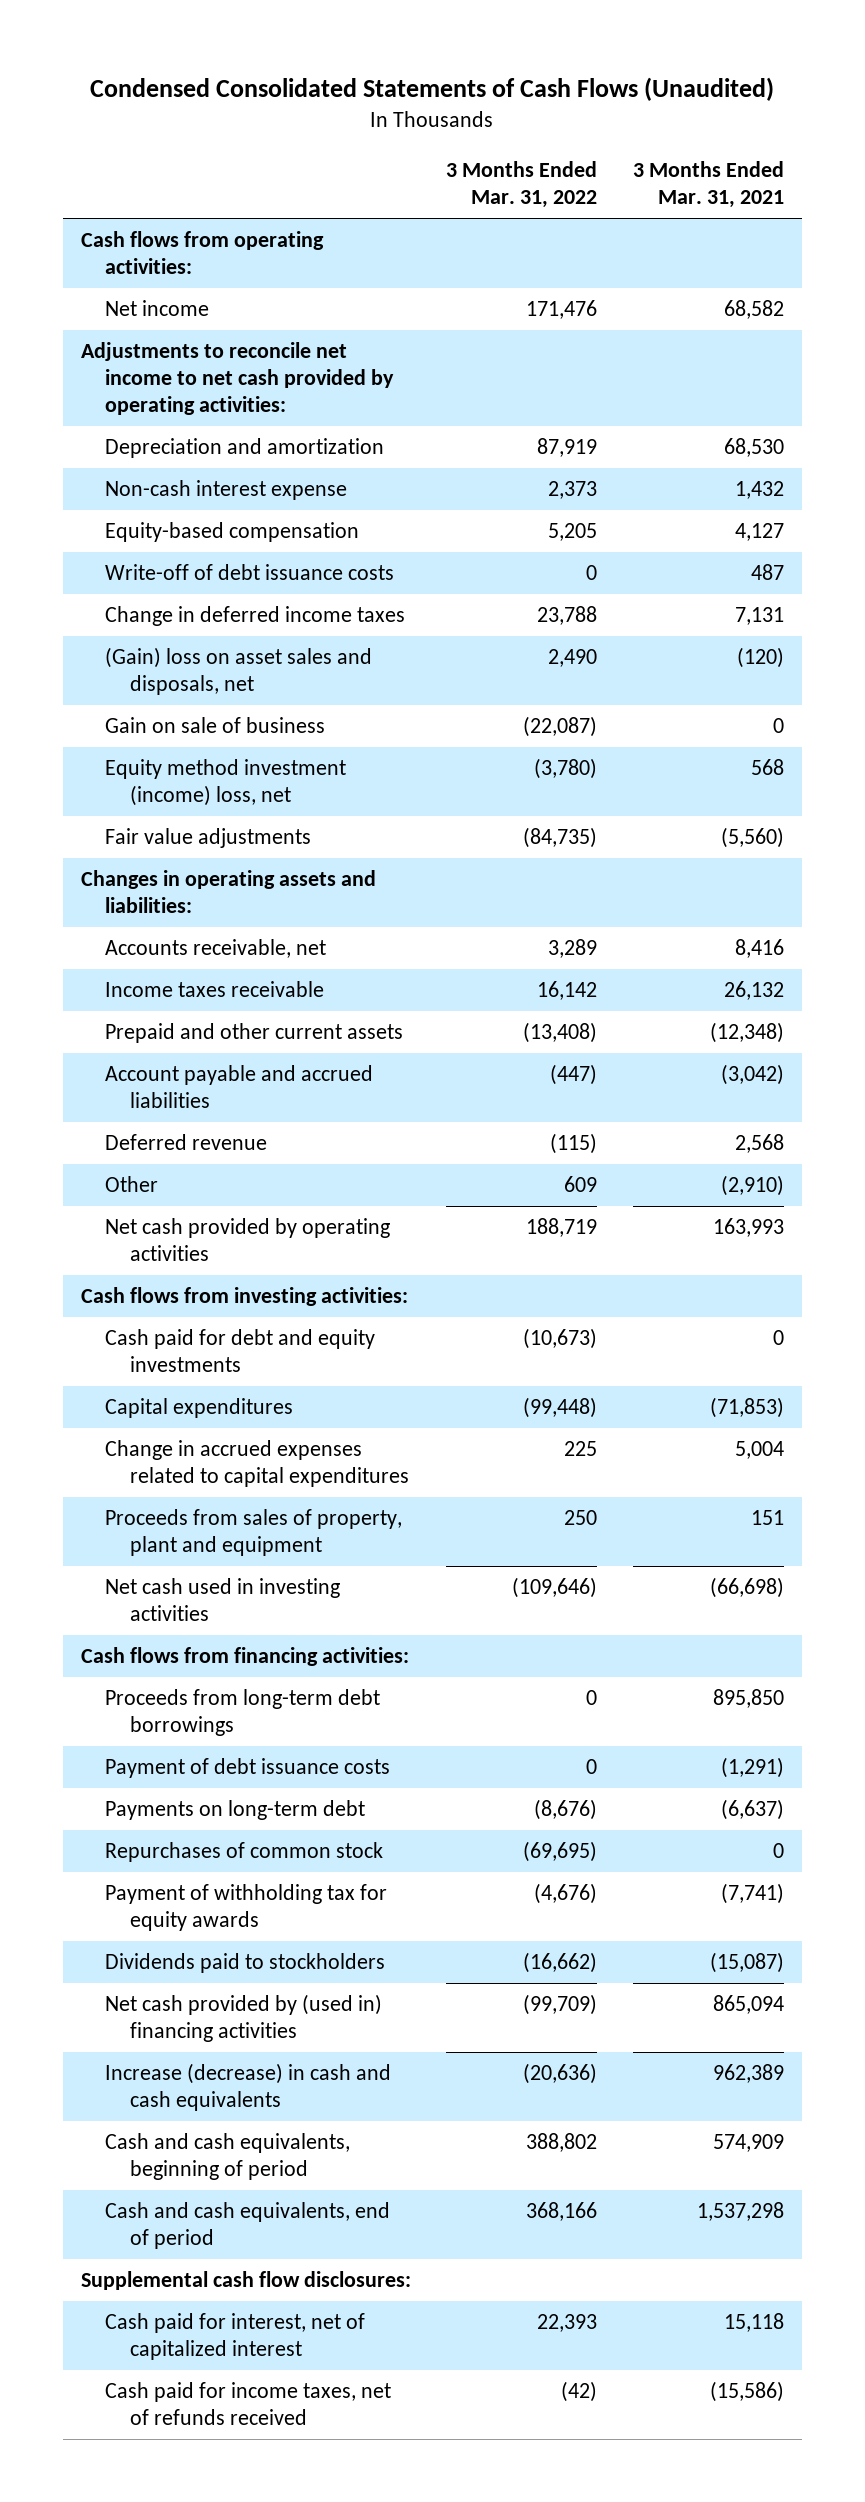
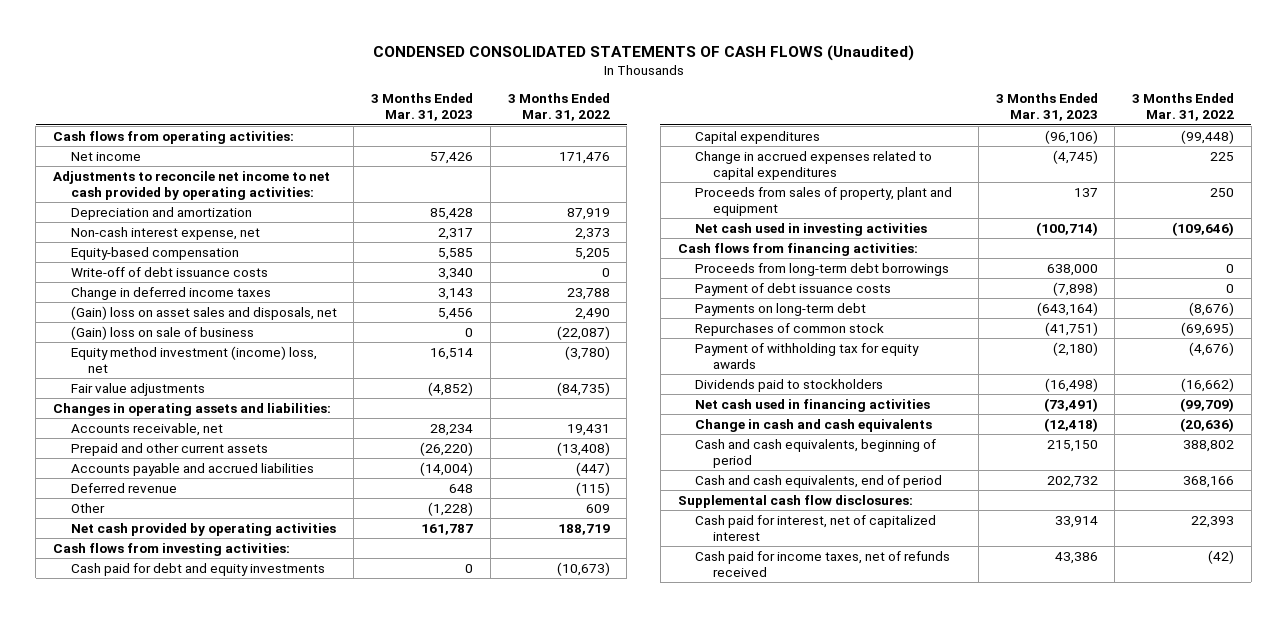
- Condensed Consolidated Statements of Cash Flows (Unaudited)
+ CONDENSED CONSOLIDATED STATEMENTS OF CASH FLOWS (Unaudited)
- | 3 Months Ended Mar. 31, 2022 | 3 Months Ended Mar. 31, 2021
+ | 3 Months Ended Mar. 31, 2023 | 3 Months Ended Mar. 31, 2022
- Non-cash interest expense | 2,373 | 1,432
+ Non-cash interest expense, net | 2,317 | 2,373
- Gain on sale of business | (22,087) | 0
+ (Gain) loss on sale of business | 0 | (22,087)
- Accounts receivable, net | 3,289 | 8,416
- Income taxes receivable | 16,142 | 26,132
+ Accounts receivable, net | 28,234 | 19,431
- Account payable and accrued liabilities | (447) | (3,042)
+ Accounts payable and accrued liabilities | (14,004) | (447)
- Net cash provided by (used in) financing activities | (99,709) | 865,094
- Increase (decrease) in cash and cash equivalents | (20,636) | 962,389
+ Net cash used in financing activities | (73,491) | (99,709)
+ Change in cash and cash equivalents | (12,418) | (20,636)

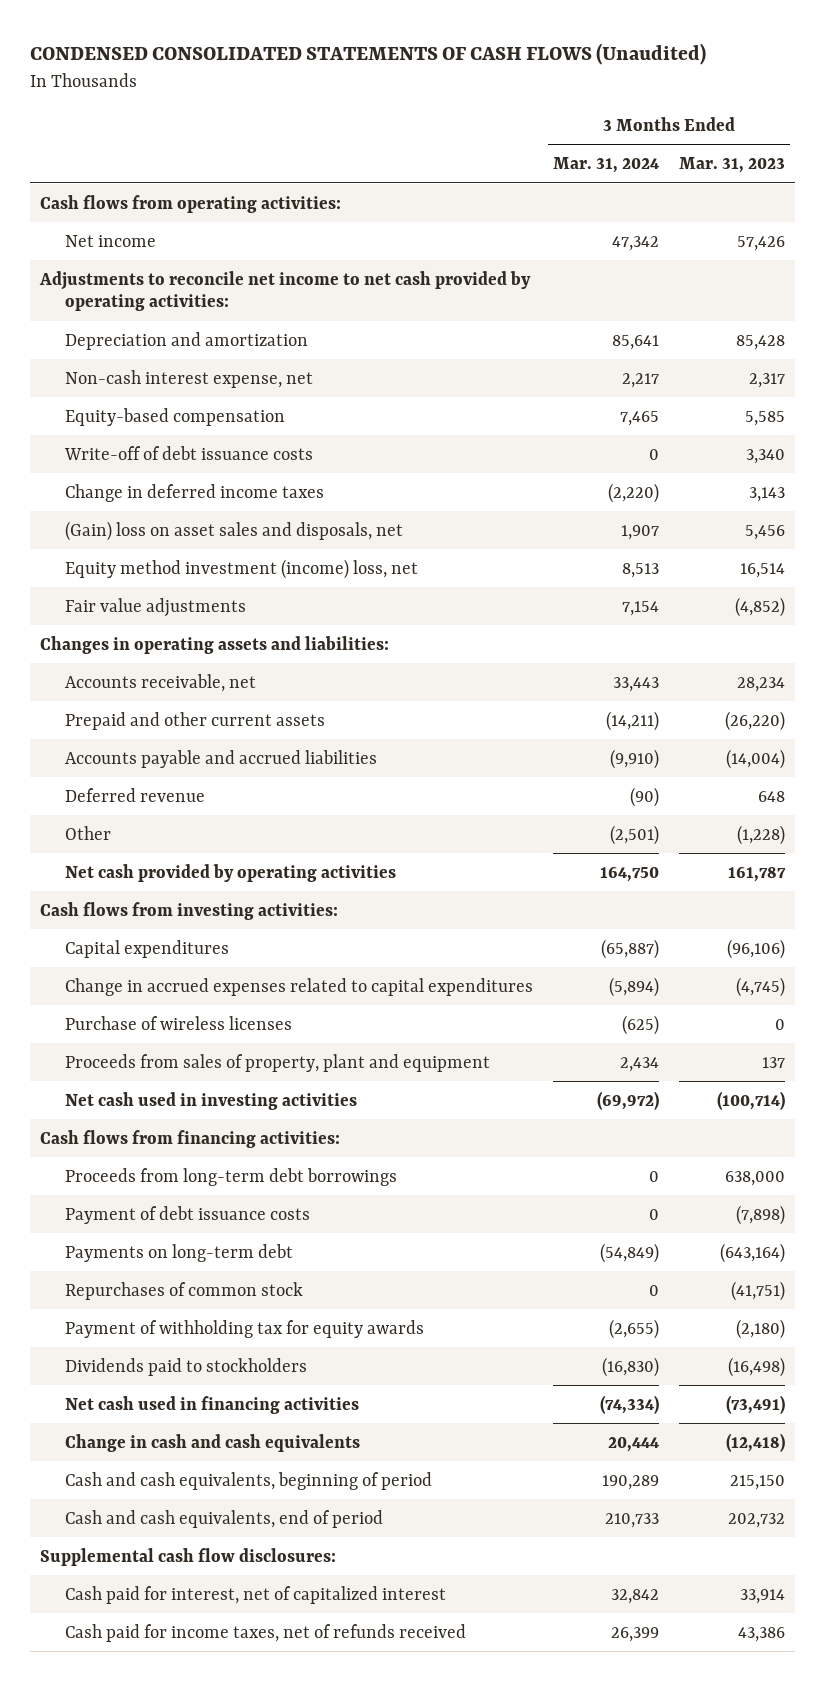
- | 3 Months Ended Mar. 31, 2023 | 3 Months Ended Mar. 31, 2022
+ | 3 Months Ended Mar. 31, 2024 | 3 Months Ended Mar. 31, 2023
- (Gain) loss on sale of business | 0 | (22,087)
- Cash paid for debt and equity investments | 0 | (10,673)
+ Purchase of wireless licenses | (625) | 0

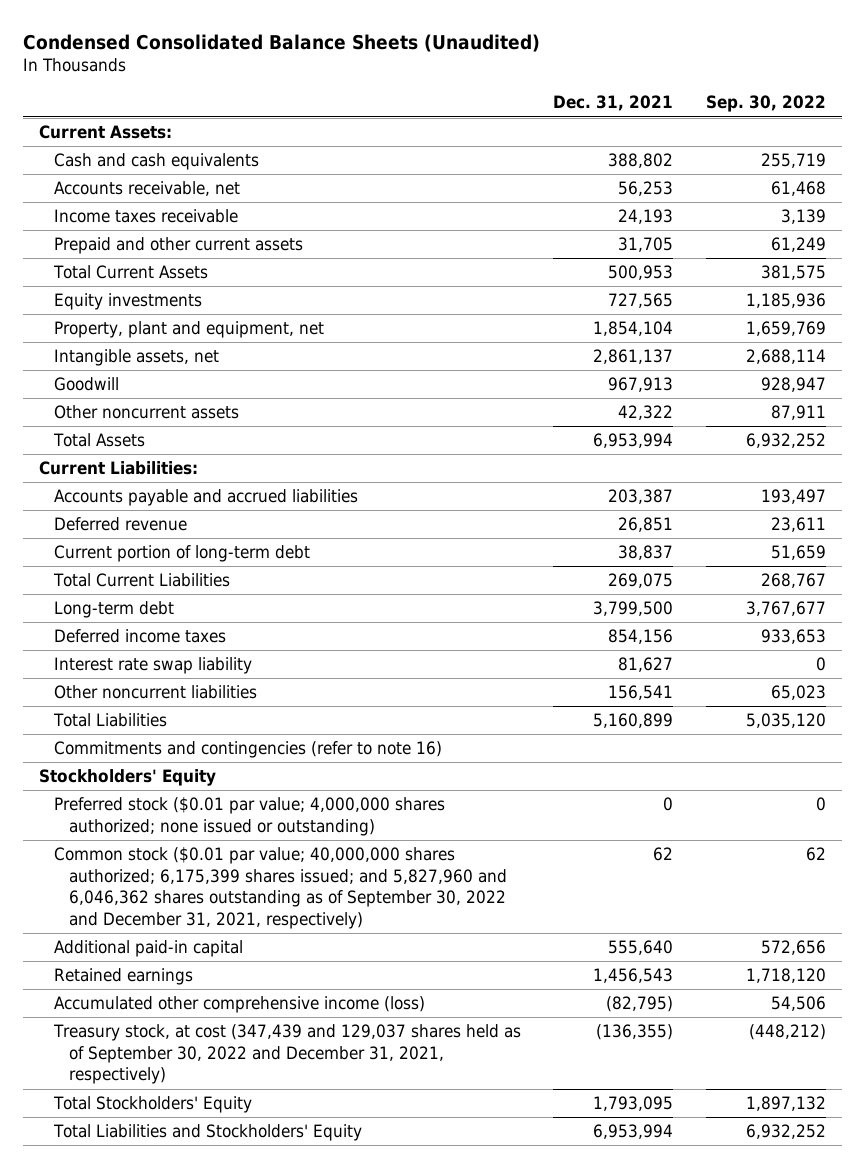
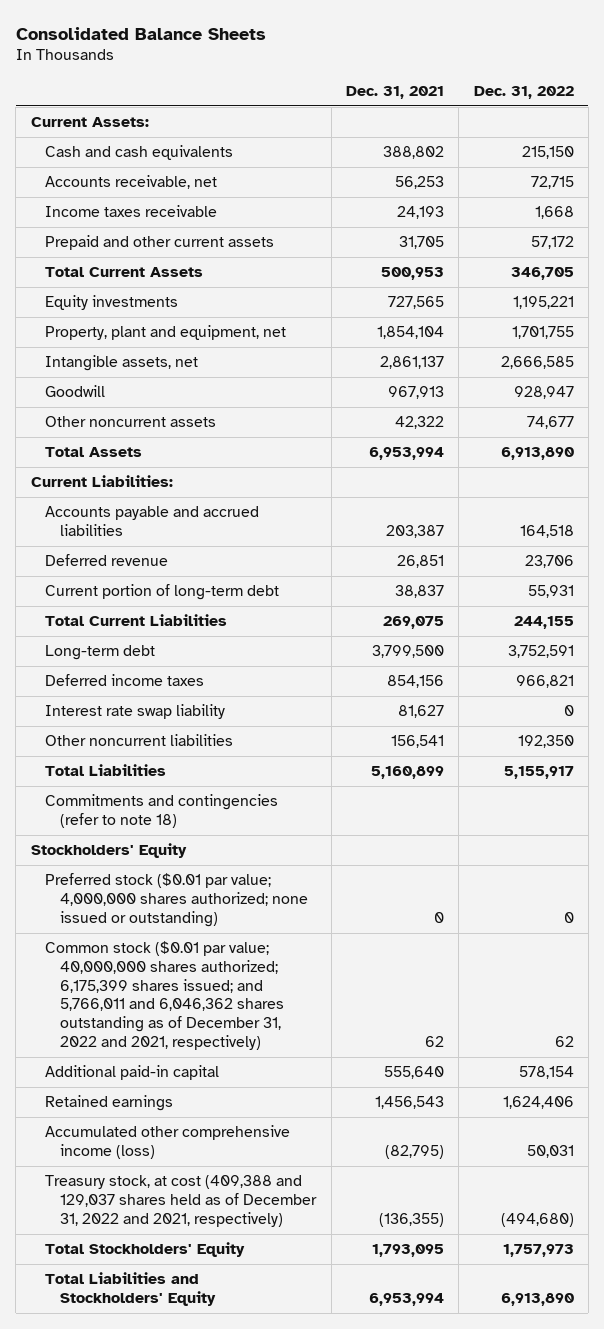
- Condensed Consolidated Balance Sheets (Unaudited)
+ Consolidated Balance Sheets
- | Dec. 31, 2021 | Sep. 30, 2022
+ | Dec. 31, 2021 | Dec. 31, 2022
- Commitments and contingencies (refer to note 16)
+ Commitments and contingencies (refer to note 18)
- Common stock ($0.01 par value; 40,000,000 shares authorized; 6,175,399 shares issued; and 5,827,960 and 6,046,362 shares outstanding as of September 30, 2022 and December 31, 2021, respectively) | 62 | 62
+ Common stock ($0.01 par value; 40,000,000 shares authorized; 6,175,399 shares issued; and 5,766,011 and 6,046,362 shares outstanding as of December 31, 2022 and 2021, respectively) | 62 | 62
- Treasury stock, at cost (347,439 and 129,037 shares held as of September 30, 2022 and December 31, 2021, respectively) | (136,355) | (448,212)
+ Treasury stock, at cost (409,388 and 129,037 shares held as of December 31, 2022 and 2021, respectively) | (136,355) | (494,680)

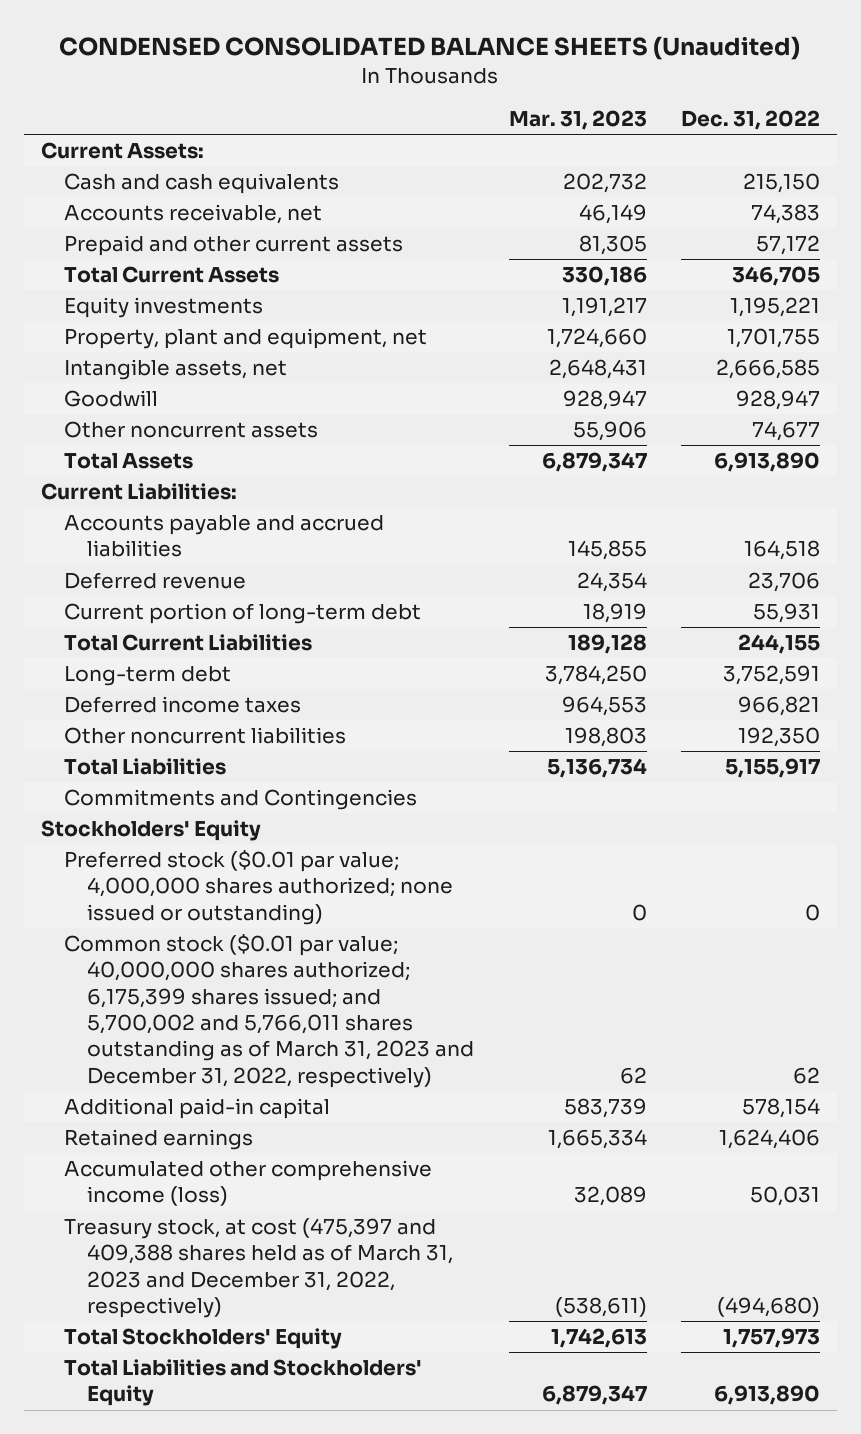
- Consolidated Balance Sheets
+ CONDENSED CONSOLIDATED BALANCE SHEETS (Unaudited)
- | Dec. 31, 2021 | Dec. 31, 2022
+ | Mar. 31, 2023 | Dec. 31, 2022
- Accounts receivable, net | 56,253 | 72,715
- Income taxes receivable | 24,193 | 1,668
+ Accounts receivable, net | 46,149 | 74,383
- Interest rate swap liability | 81,627 | 0
- Commitments and contingencies (refer to note 18)
+ Commitments and Contingencies
- Common stock ($0.01 par value; 40,000,000 shares authorized; 6,175,399 shares issued; and 5,766,011 and 6,046,362 shares outstanding as of December 31, 2022 and 2021, respectively) | 62 | 62
+ Common stock ($0.01 par value; 40,000,000 shares authorized; 6,175,399 shares issued; and 5,700,002 and 5,766,011 shares outstanding as of March 31, 2023 and December 31, 2022, respectively) | 62 | 62
- Treasury stock, at cost (409,388 and 129,037 shares held as of December 31, 2022 and 2021, respectively) | (136,355) | (494,680)
+ Treasury stock, at cost (475,397 and 409,388 shares held as of March 31, 2023 and December 31, 2022, respectively) | (538,611) | (494,680)

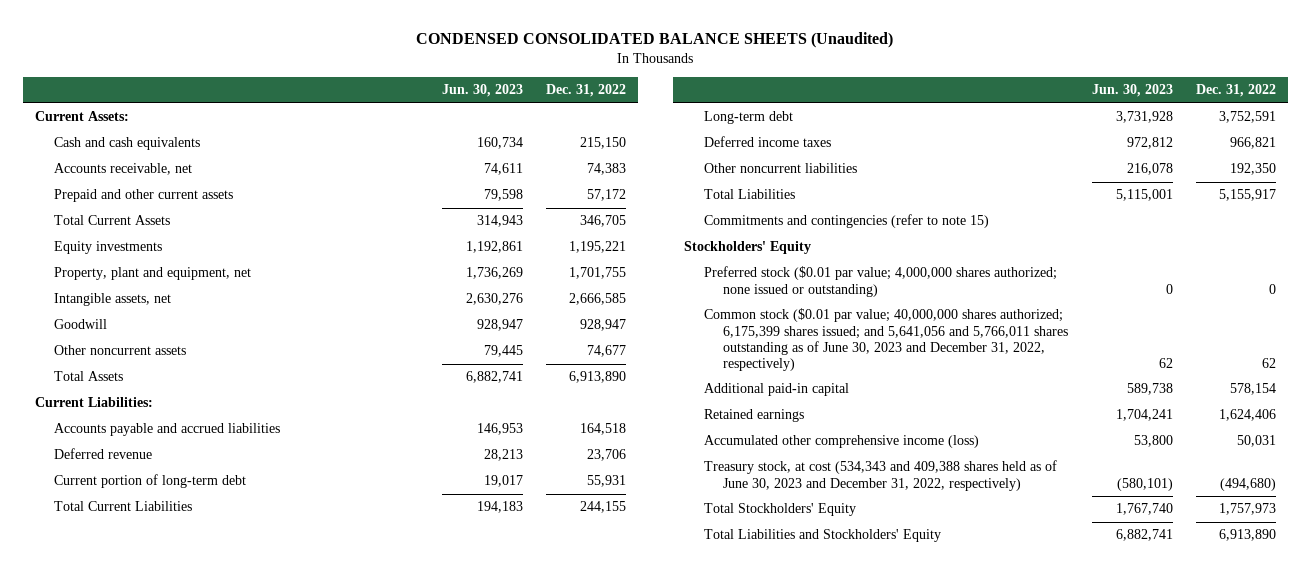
- | Mar. 31, 2023 | Dec. 31, 2022
+ | Jun. 30, 2023 | Dec. 31, 2022
- Commitments and Contingencies
+ Commitments and contingencies (refer to note 15)
- Common stock ($0.01 par value; 40,000,000 shares authorized; 6,175,399 shares issued; and 5,700,002 and 5,766,011 shares outstanding as of March 31, 2023 and December 31, 2022, respectively) | 62 | 62
+ Common stock ($0.01 par value; 40,000,000 shares authorized; 6,175,399 shares issued; and 5,641,056 and 5,766,011 shares outstanding as of June 30, 2023 and December 31, 2022, respectively) | 62 | 62
- Treasury stock, at cost (475,397 and 409,388 shares held as of March 31, 2023 and December 31, 2022, respectively) | (538,611) | (494,680)
+ Treasury stock, at cost (534,343 and 409,388 shares held as of June 30, 2023 and December 31, 2022, respectively) | (580,101) | (494,680)

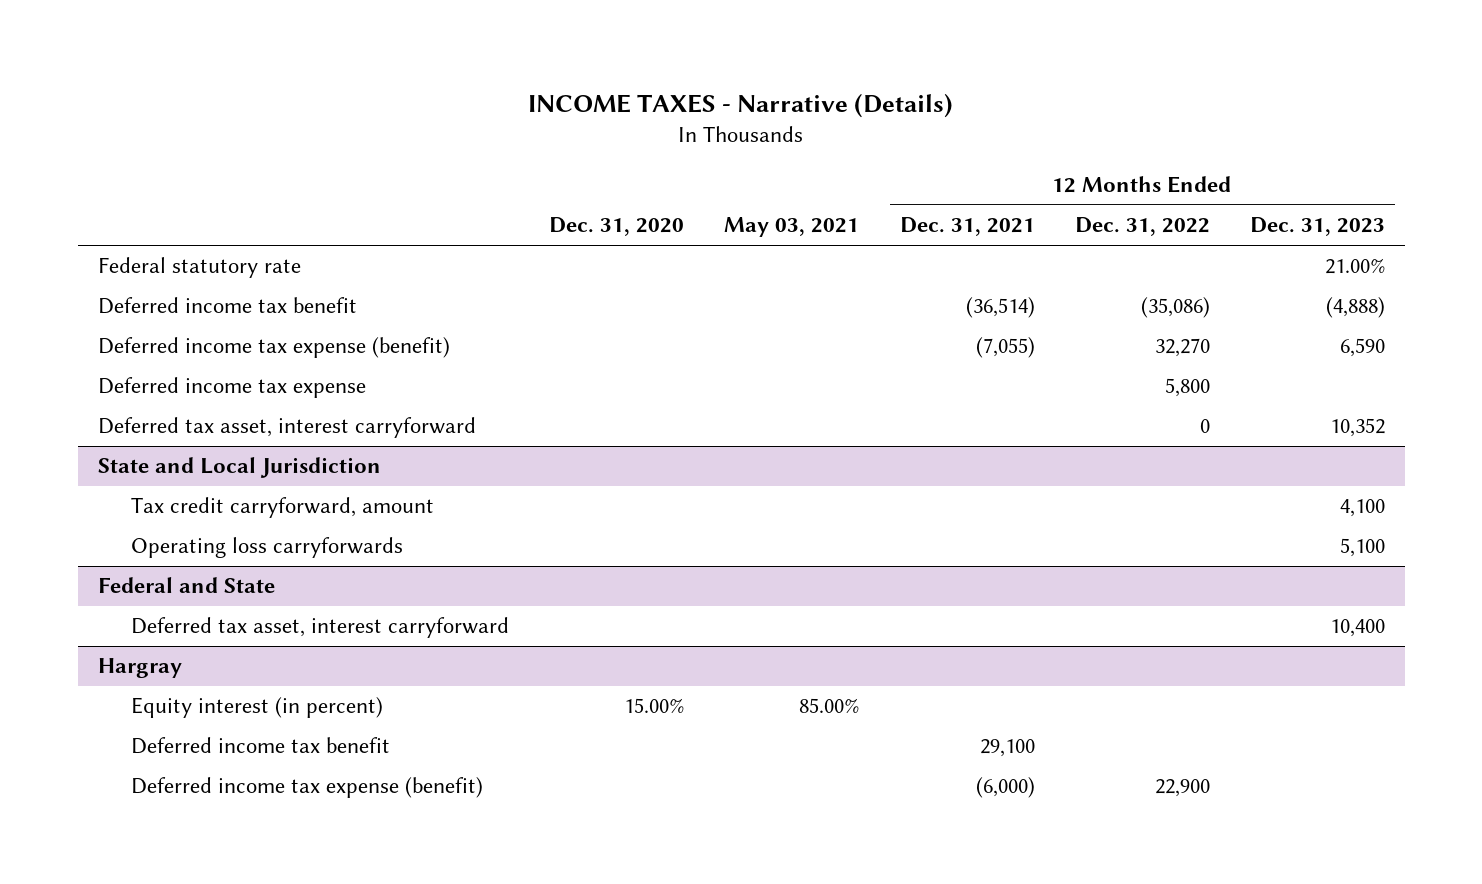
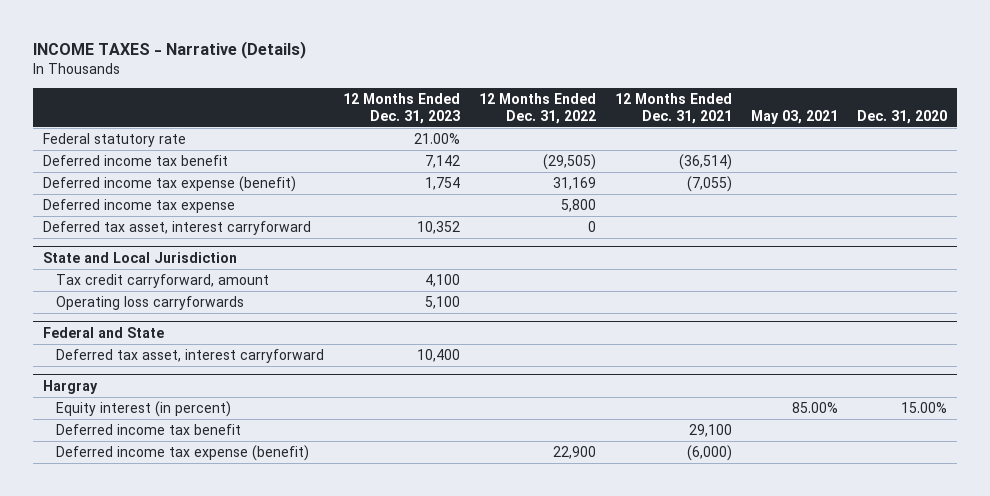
- | Dec. 31, 2020 | May 03, 2021 | 12 Months Ended Dec. 31, 2021 | 12 Months Ended Dec. 31, 2022 | 12 Months Ended Dec. 31, 2023
+ | 12 Months Ended Dec. 31, 2023 | 12 Months Ended Dec. 31, 2022 | 12 Months Ended Dec. 31, 2021 | May 03, 2021 | Dec. 31, 2020
- Deferred income tax benefit | | | (36,514) | (35,086) | (4,888)
- Deferred income tax expense (benefit) | | | (7,055) | 32,270 | 6,590
+ Deferred income tax benefit | 7,142 | (29,505) | (36,514) | |
+ Deferred income tax expense (benefit) | 1,754 | 31,169 | (7,055) | |

